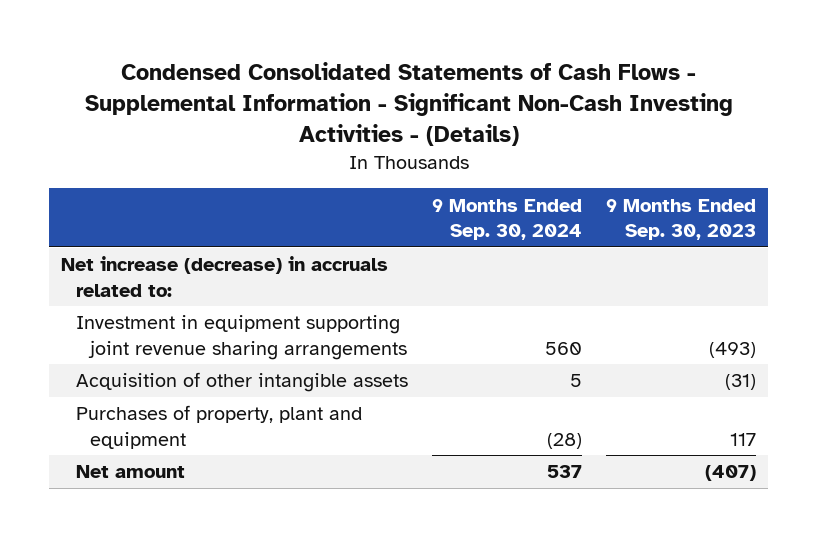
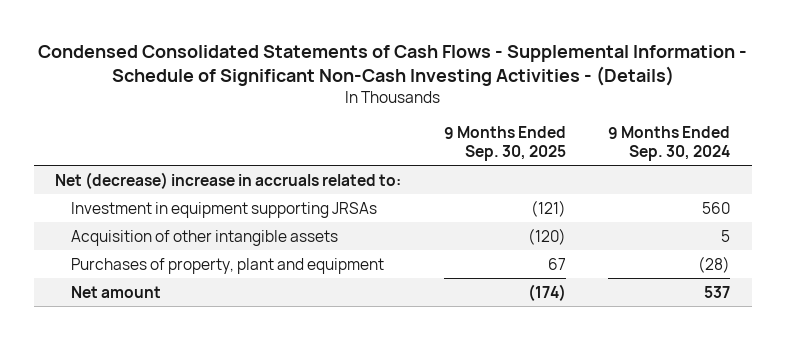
- Condensed Consolidated Statements of Cash Flows - Supplemental Information - Significant Non-Cash Investing Activities - (Details)
+ Condensed Consolidated Statements of Cash Flows - Supplemental Information - Schedule of Significant Non-Cash Investing Activities - (Details)
- | 9 Months Ended Sep. 30, 2024 | 9 Months Ended Sep. 30, 2023
+ | 9 Months Ended Sep. 30, 2025 | 9 Months Ended Sep. 30, 2024
- Net increase (decrease) in accruals related to:
- Investment in equipment supporting joint revenue sharing arrangements | 560 | (493)
+ Net (decrease) increase in accruals related to:
+ Investment in equipment supporting JRSAs | (121) | 560

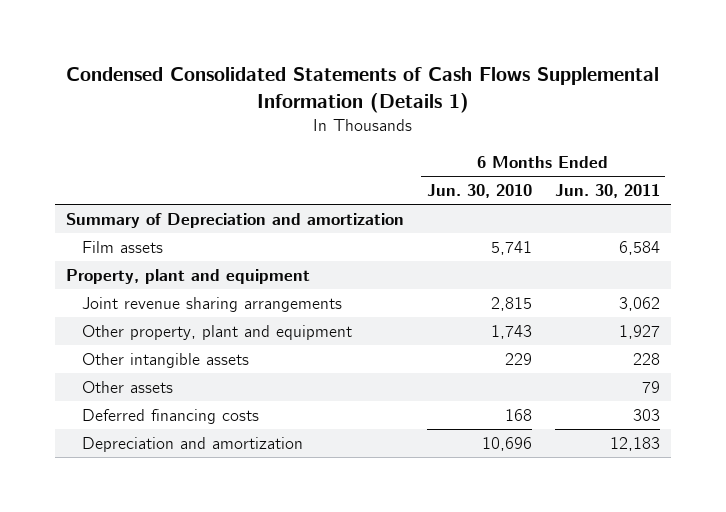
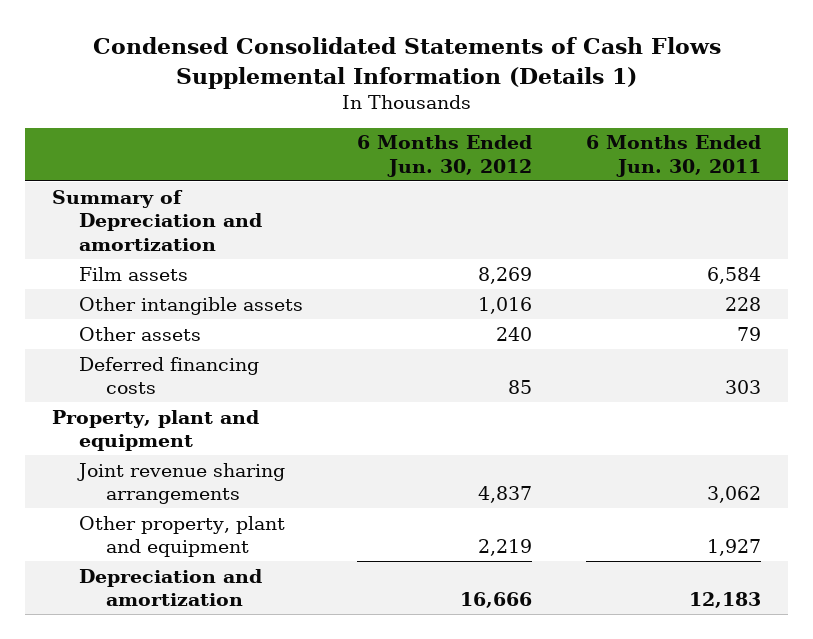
- | 6 Months Ended Jun. 30, 2010 | 6 Months Ended Jun. 30, 2011
+ | 6 Months Ended Jun. 30, 2012 | 6 Months Ended Jun. 30, 2011
moved down: Property, plant and equipment
moved down: Joint revenue sharing arrangements | 4,837 | 3,062
moved down: Other property, plant and equipment | 2,219 | 1,927

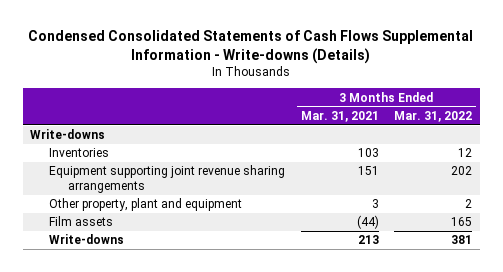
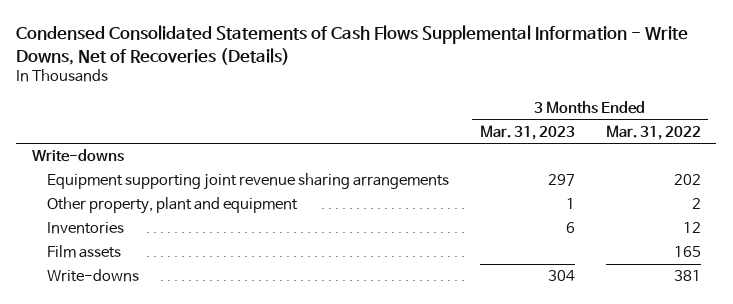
- Condensed Consolidated Statements of Cash Flows Supplemental Information - Write-downs (Details)
+ Condensed Consolidated Statements of Cash Flows Supplemental Information - Write Downs, Net of Recoveries (Details)
- | 3 Months Ended Mar. 31, 2021 | 3 Months Ended Mar. 31, 2022
+ | 3 Months Ended Mar. 31, 2023 | 3 Months Ended Mar. 31, 2022
moved down: Inventories | 6 | 12

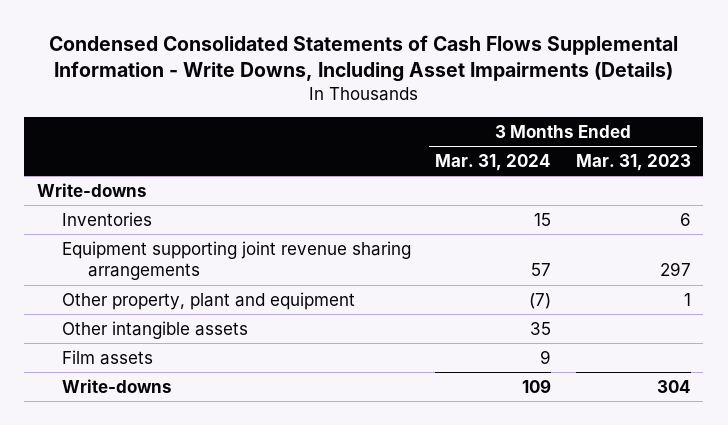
- Condensed Consolidated Statements of Cash Flows Supplemental Information - Write Downs, Net of Recoveries (Details)
+ Condensed Consolidated Statements of Cash Flows Supplemental Information - Write Downs, Including Asset Impairments (Details)
- | 3 Months Ended Mar. 31, 2023 | 3 Months Ended Mar. 31, 2022
+ | 3 Months Ended Mar. 31, 2024 | 3 Months Ended Mar. 31, 2023
moved up: Inventories | 15 | 6
+ Other intangible assets | 35 |

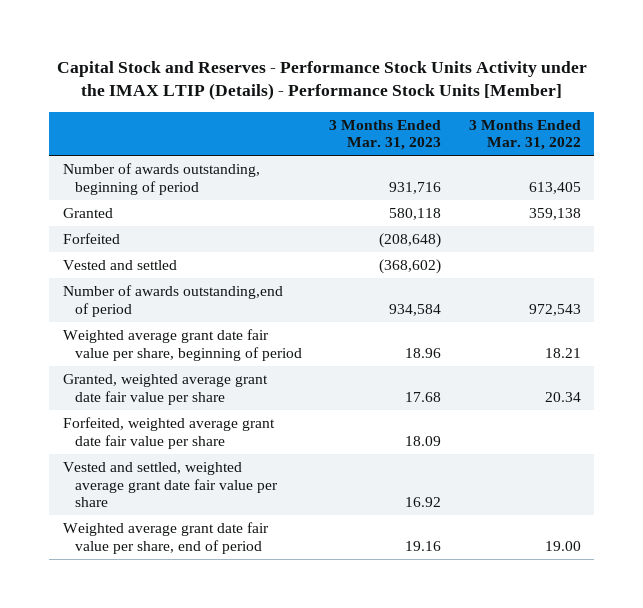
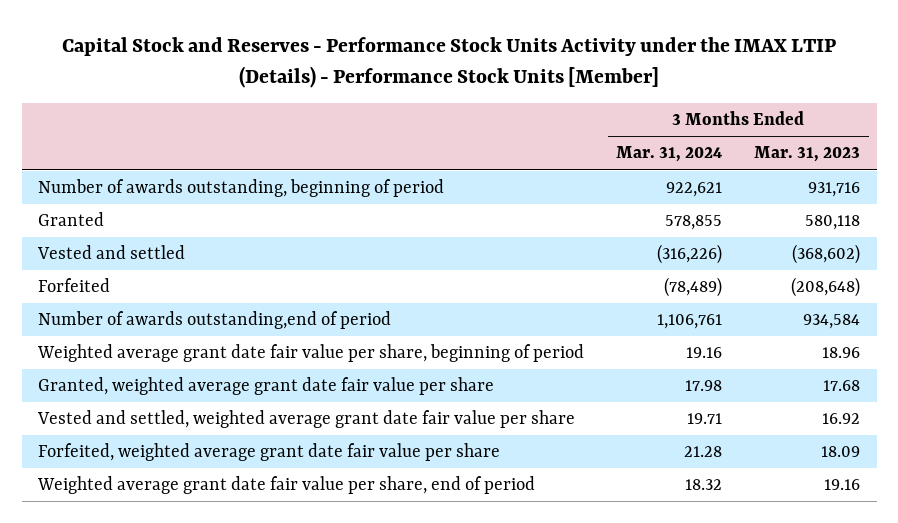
- | 3 Months Ended Mar. 31, 2023 | 3 Months Ended Mar. 31, 2022
+ | 3 Months Ended Mar. 31, 2024 | 3 Months Ended Mar. 31, 2023
moved down: Forfeited | (78,489) | (208,648)
moved down: Forfeited, weighted average grant date fair value per share | 21.28 | 18.09

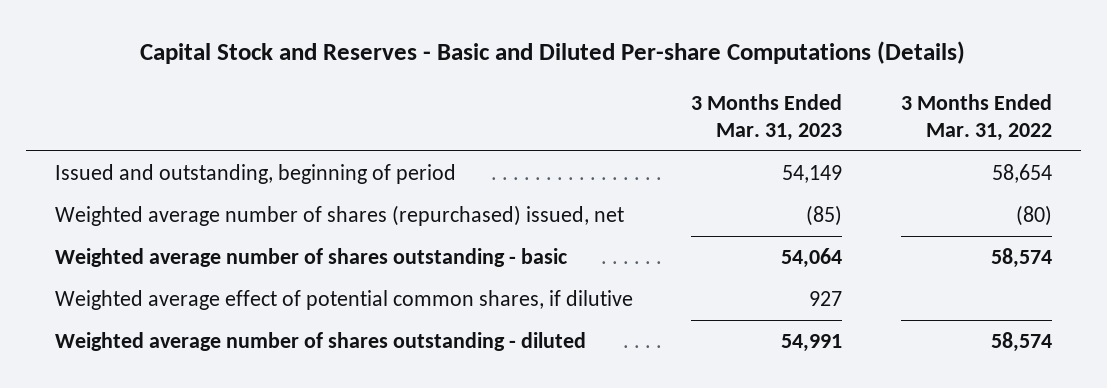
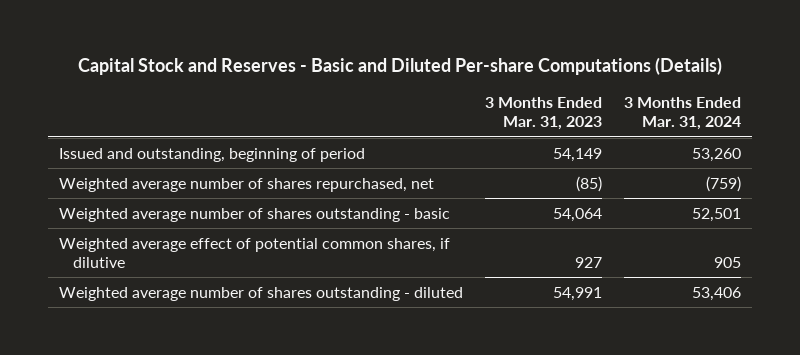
- | 3 Months Ended Mar. 31, 2023 | 3 Months Ended Mar. 31, 2022
+ | 3 Months Ended Mar. 31, 2023 | 3 Months Ended Mar. 31, 2024
- Weighted average number of shares (repurchased) issued, net | (85) | (80)
+ Weighted average number of shares repurchased, net | (85) | (759)

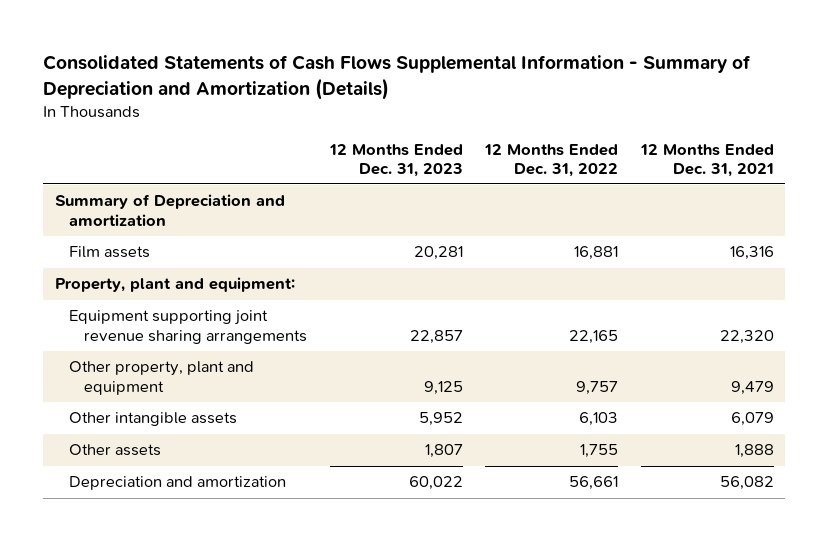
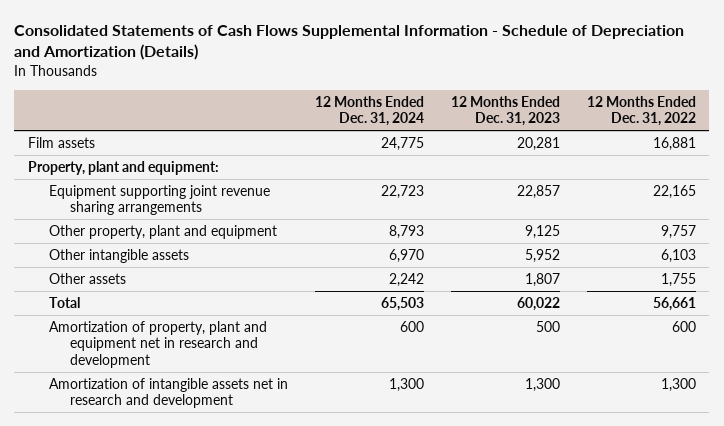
- Consolidated Statements of Cash Flows Supplemental Information - Summary of Depreciation and Amortization (Details)
+ Consolidated Statements of Cash Flows Supplemental Information - Schedule of Depreciation and Amortization (Details)
- | 12 Months Ended Dec. 31, 2023 | 12 Months Ended Dec. 31, 2022 | 12 Months Ended Dec. 31, 2021
+ | 12 Months Ended Dec. 31, 2024 | 12 Months Ended Dec. 31, 2023 | 12 Months Ended Dec. 31, 2022
- Summary of Depreciation and amortization
- Depreciation and amortization | 60,022 | 56,661 | 56,082
+ Total | 65,503 | 60,022 | 56,661
+ Amortization of property, plant and equipment net in research and development | 600 | 500 | 600
+ Amortization of intangible assets net in research and development | 1,300 | 1,300 | 1,300

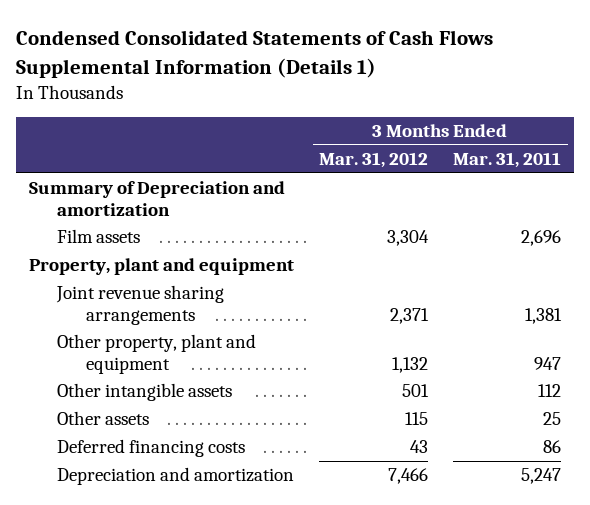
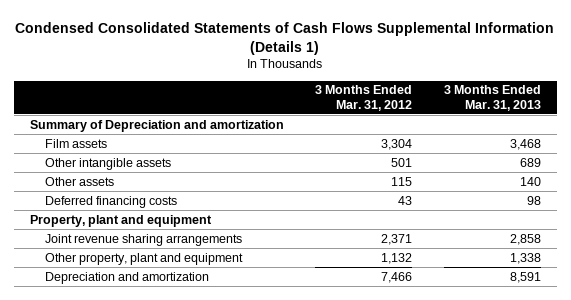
- | 3 Months Ended Mar. 31, 2012 | 3 Months Ended Mar. 31, 2011
+ | 3 Months Ended Mar. 31, 2012 | 3 Months Ended Mar. 31, 2013
moved down: Property, plant and equipment
moved down: Joint revenue sharing arrangements | 2,371 | 2,858
moved down: Other property, plant and equipment | 1,132 | 1,338

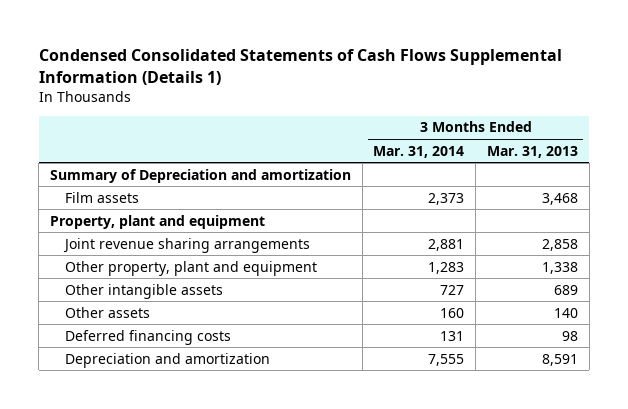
- | 3 Months Ended Mar. 31, 2012 | 3 Months Ended Mar. 31, 2013
+ | 3 Months Ended Mar. 31, 2014 | 3 Months Ended Mar. 31, 2013
moved down: Other intangible assets | 727 | 689
moved down: Other assets | 160 | 140
moved down: Deferred financing costs | 131 | 98

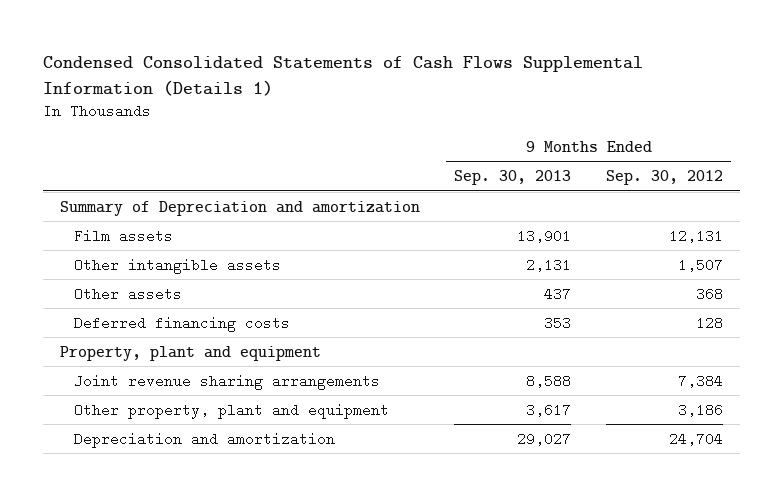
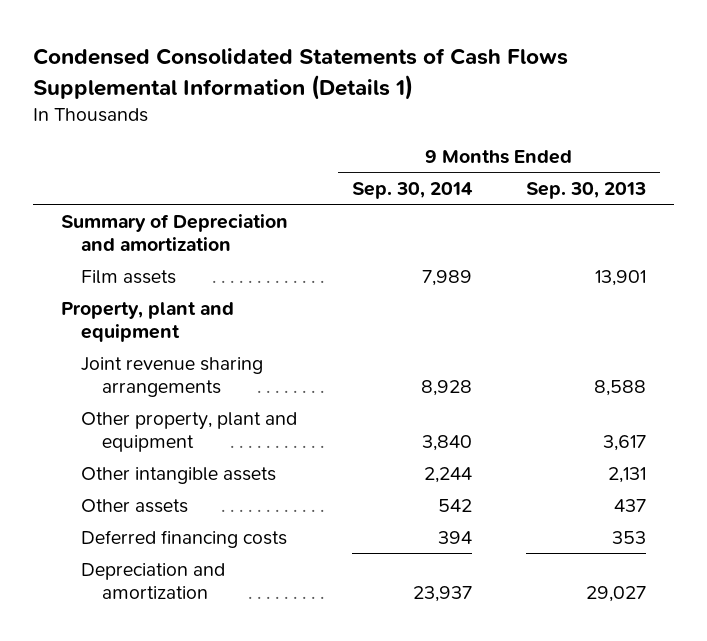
- | 9 Months Ended Sep. 30, 2013 | 9 Months Ended Sep. 30, 2012
+ | 9 Months Ended Sep. 30, 2014 | 9 Months Ended Sep. 30, 2013
moved down: Other intangible assets | 2,244 | 2,131
moved down: Other assets | 542 | 437
moved down: Deferred financing costs | 394 | 353

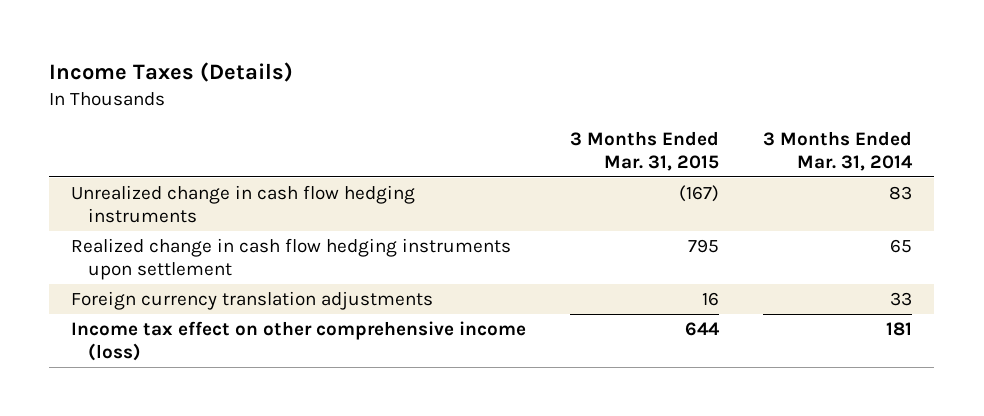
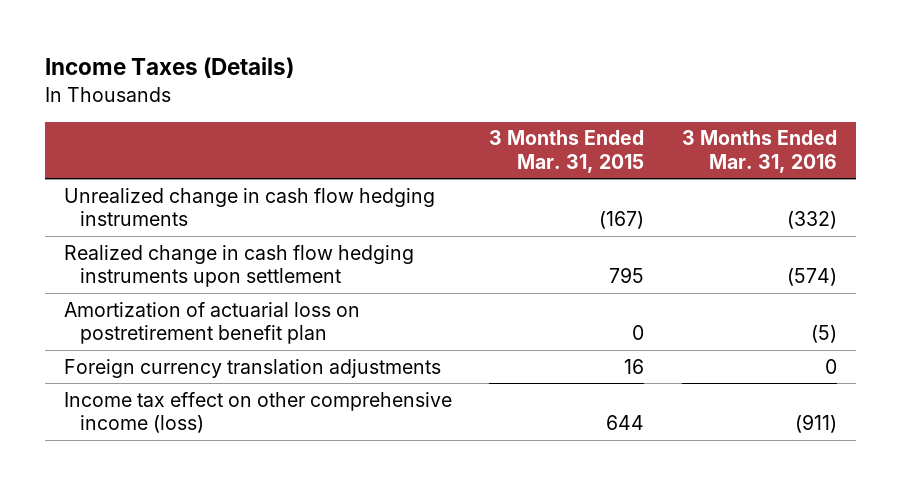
- | 3 Months Ended Mar. 31, 2015 | 3 Months Ended Mar. 31, 2014
+ | 3 Months Ended Mar. 31, 2015 | 3 Months Ended Mar. 31, 2016
+ Amortization of actuarial loss on postretirement benefit plan | 0 | (5)

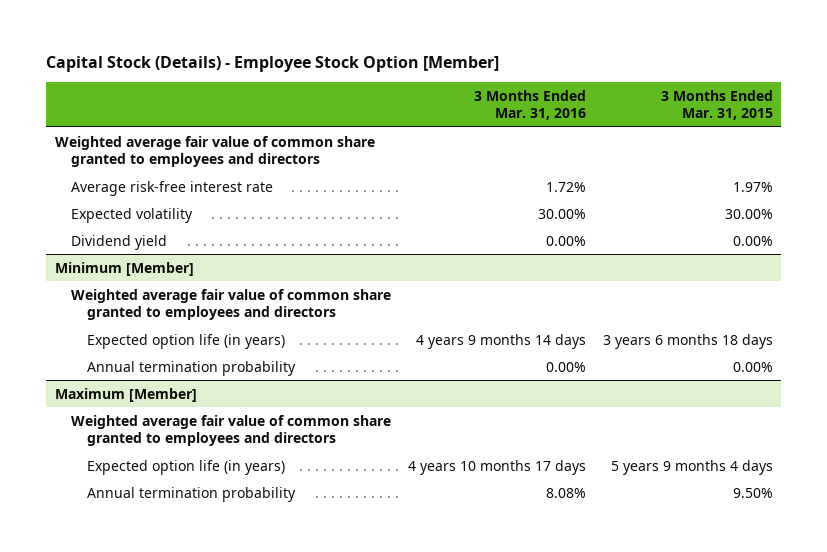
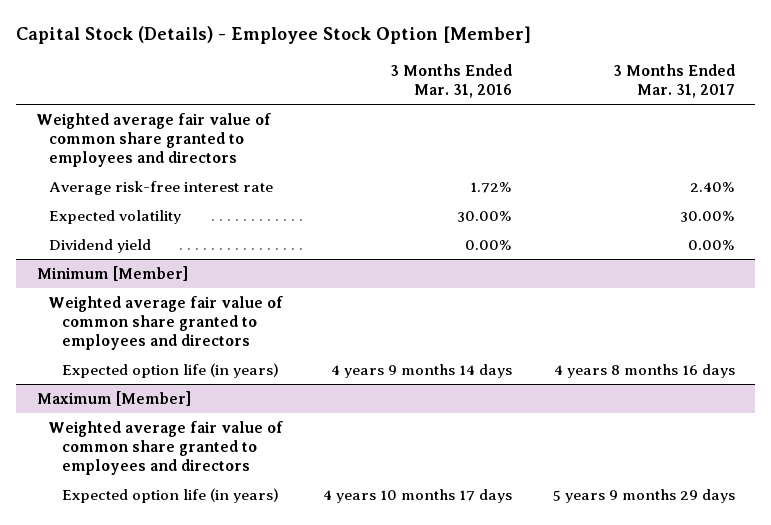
- | 3 Months Ended Mar. 31, 2016 | 3 Months Ended Mar. 31, 2015
+ | 3 Months Ended Mar. 31, 2016 | 3 Months Ended Mar. 31, 2017
@ Minimum [Member]
- Annual termination probability | 0.00% | 0.00%
@ Maximum [Member]
- Annual termination probability | 8.08% | 9.50%

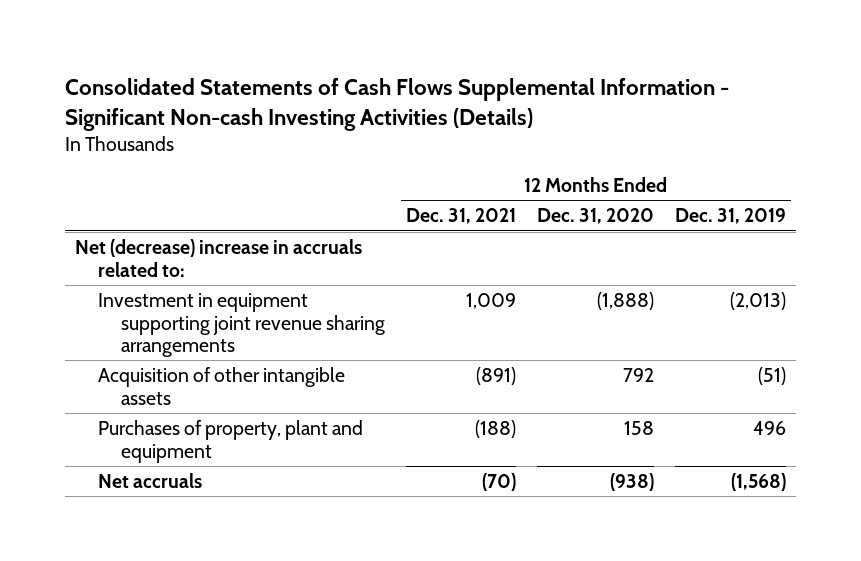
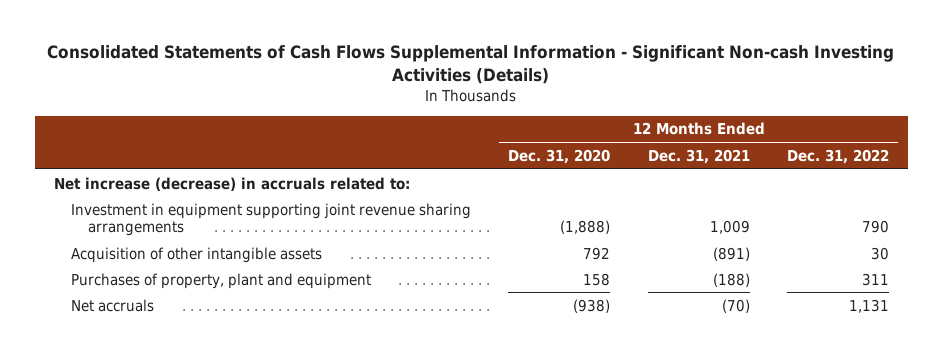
- | 12 Months Ended Dec. 31, 2021 | 12 Months Ended Dec. 31, 2020 | 12 Months Ended Dec. 31, 2019
+ | 12 Months Ended Dec. 31, 2020 | 12 Months Ended Dec. 31, 2021 | 12 Months Ended Dec. 31, 2022
- Net (decrease) increase in accruals related to:
+ Net increase (decrease) in accruals related to:

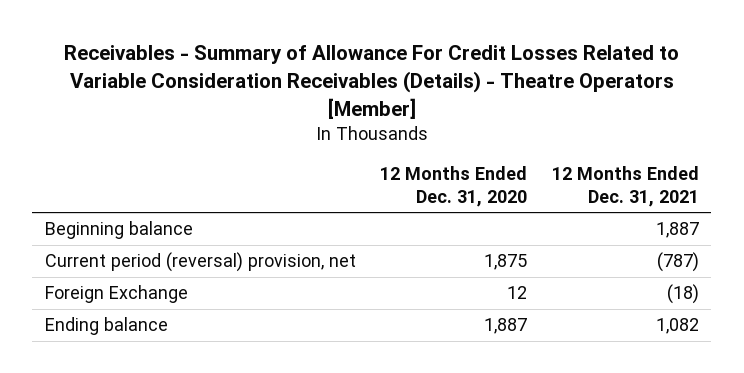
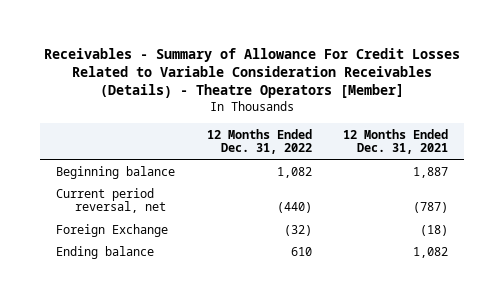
- | 12 Months Ended Dec. 31, 2020 | 12 Months Ended Dec. 31, 2021
+ | 12 Months Ended Dec. 31, 2022 | 12 Months Ended Dec. 31, 2021
- Current period (reversal) provision, net | 1,875 | (787)
+ Current period reversal, net | (440) | (787)

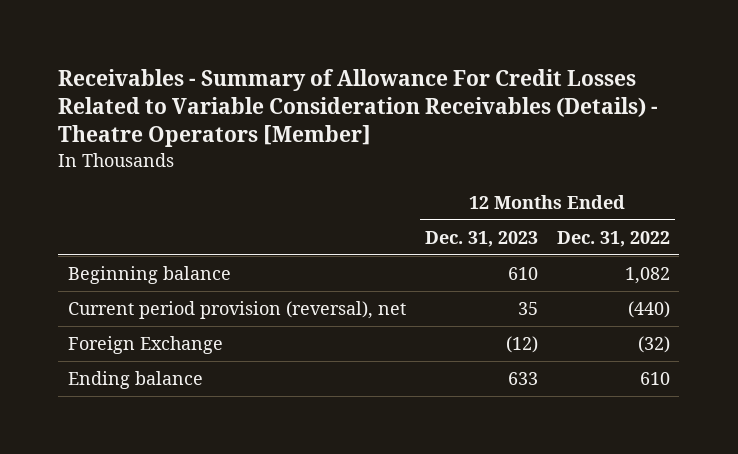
- | 12 Months Ended Dec. 31, 2022 | 12 Months Ended Dec. 31, 2021
+ | 12 Months Ended Dec. 31, 2023 | 12 Months Ended Dec. 31, 2022
- Current period reversal, net | (440) | (787)
+ Current period provision (reversal), net | 35 | (440)

